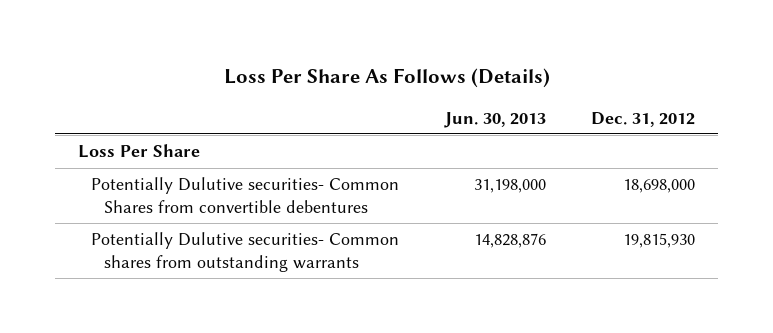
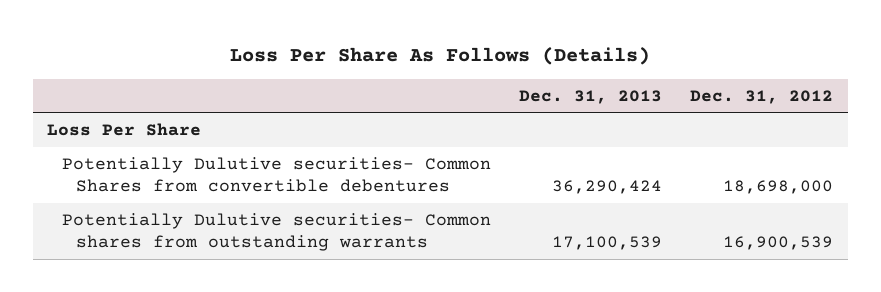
- | Jun. 30, 2013 | Dec. 31, 2012
+ | Dec. 31, 2013 | Dec. 31, 2012
- Potentially Dulutive securities- Common shares from outstanding warrants | 14,828,876 | 19,815,930
+ Potentially Dulutive securities- Common shares from outstanding warrants | 17,100,539 | 16,900,539

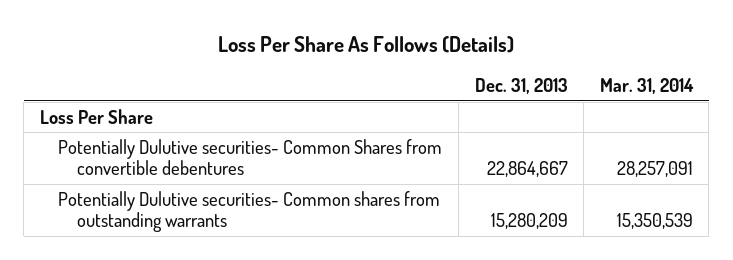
- | Dec. 31, 2013 | Dec. 31, 2012
+ | Dec. 31, 2013 | Mar. 31, 2014
- Potentially Dulutive securities- Common Shares from convertible debentures | 36,290,424 | 18,698,000
- Potentially Dulutive securities- Common shares from outstanding warrants | 17,100,539 | 16,900,539
+ Potentially Dulutive securities- Common Shares from convertible debentures | 22,864,667 | 28,257,091
+ Potentially Dulutive securities- Common shares from outstanding warrants | 15,280,209 | 15,350,539

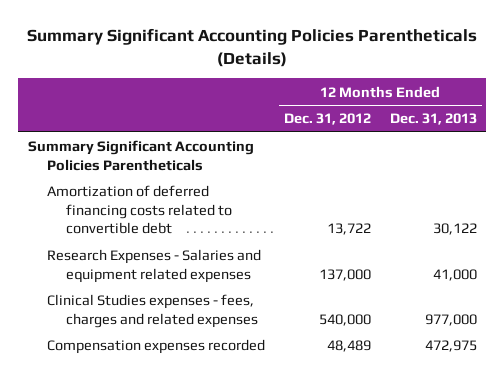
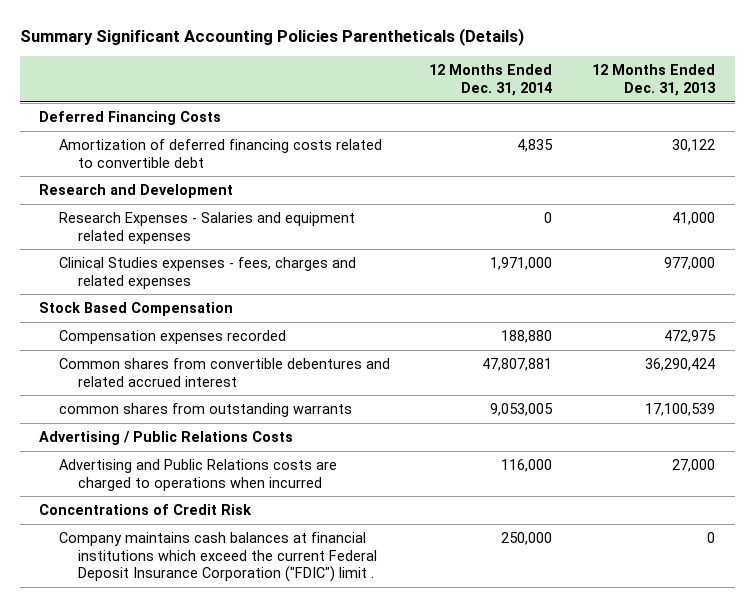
- | 12 Months Ended Dec. 31, 2012 | 12 Months Ended Dec. 31, 2013
+ | 12 Months Ended Dec. 31, 2014 | 12 Months Ended Dec. 31, 2013
- Summary Significant Accounting Policies Parentheticals
+ Deferred Financing Costs
+ Research and Development
+ Stock Based Compensation
+ Common shares from convertible debentures and related accrued interest | 47,807,881 | 36,290,424
+ common shares from outstanding warrants | 9,053,005 | 17,100,539
+ Advertising / Public Relations Costs
+ Advertising and Public Relations costs are charged to operations when incurred | 116,000 | 27,000
+ Concentrations of Credit Risk
+ Company maintains cash balances at financial institutions which exceed the current Federal Deposit Insurance Corporation ("FDIC") limit . | 250,000 | 0

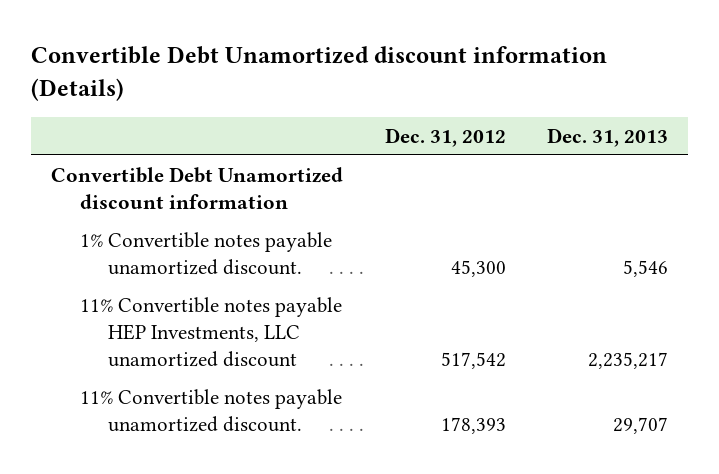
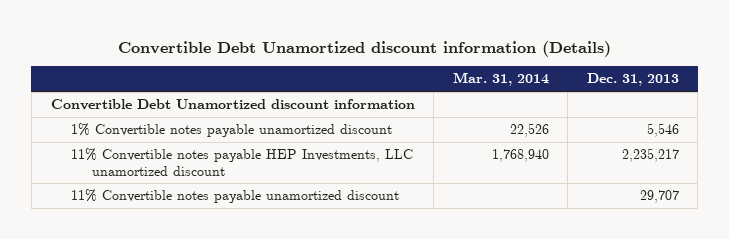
- | Dec. 31, 2012 | Dec. 31, 2013
+ | Mar. 31, 2014 | Dec. 31, 2013
- 1% Convertible notes payable unamortized discount. | 45,300 | 5,546
+ 1% Convertible notes payable unamortized discount | 22,526 | 5,546
- 11% Convertible notes payable unamortized discount. | 178,393 | 29,707
+ 11% Convertible notes payable unamortized discount | | 29,707

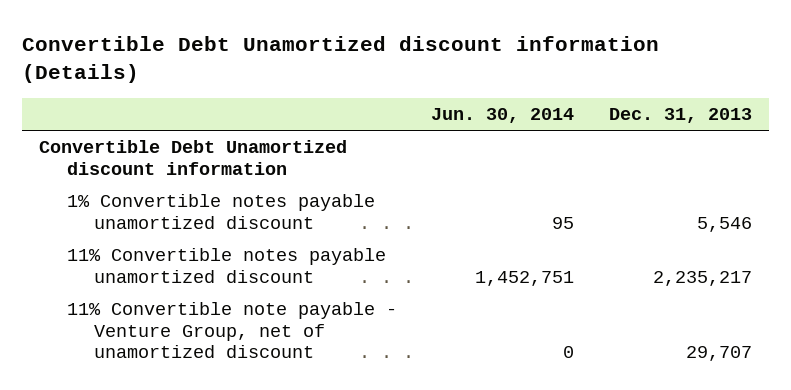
- | Mar. 31, 2014 | Dec. 31, 2013
+ | Jun. 30, 2014 | Dec. 31, 2013
- 11% Convertible notes payable HEP Investments, LLC unamortized discount | 1,768,940 | 2,235,217
- 11% Convertible notes payable unamortized discount | | 29,707
+ 11% Convertible notes payable unamortized discount | 1,452,751 | 2,235,217
+ 11% Convertible note payable - Venture Group, net of unamortized discount | 0 | 29,707

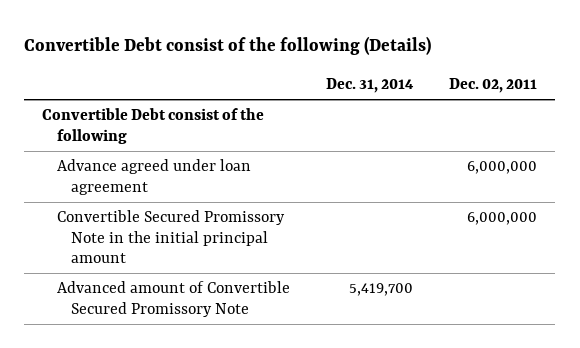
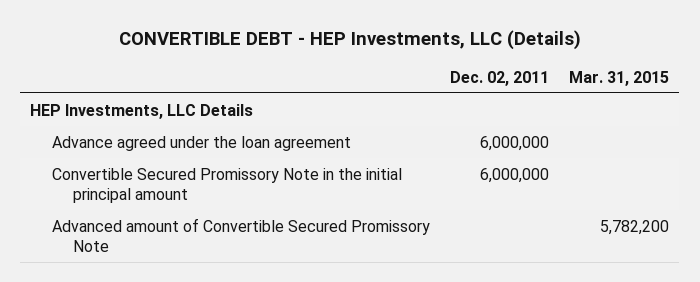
- Convertible Debt consist of the following (Details)
+ CONVERTIBLE DEBT - HEP Investments, LLC (Details)
- | Dec. 31, 2014 | Dec. 02, 2011
+ | Dec. 02, 2011 | Mar. 31, 2015
- Convertible Debt consist of the following
- Advance agreed under loan agreement | | 6,000,000
+ HEP Investments, LLC Details
+ Advance agreed under the loan agreement | 6,000,000 |

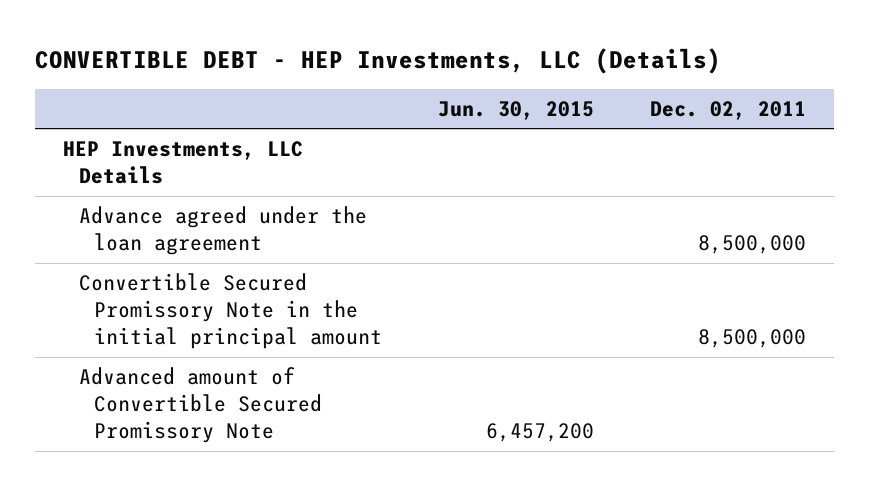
- | Dec. 02, 2011 | Mar. 31, 2015
+ | Jun. 30, 2015 | Dec. 02, 2011
- Advance agreed under the loan agreement | 6,000,000 |
- Convertible Secured Promissory Note in the initial principal amount | 6,000,000 |
+ Advance agreed under the loan agreement | | 8,500,000
+ Convertible Secured Promissory Note in the initial principal amount | | 8,500,000

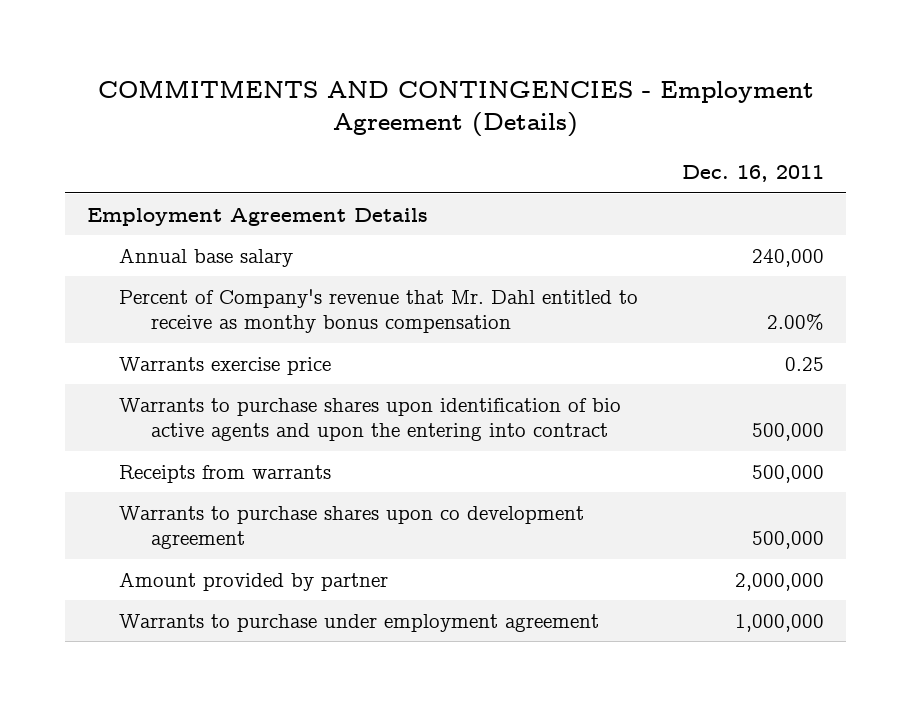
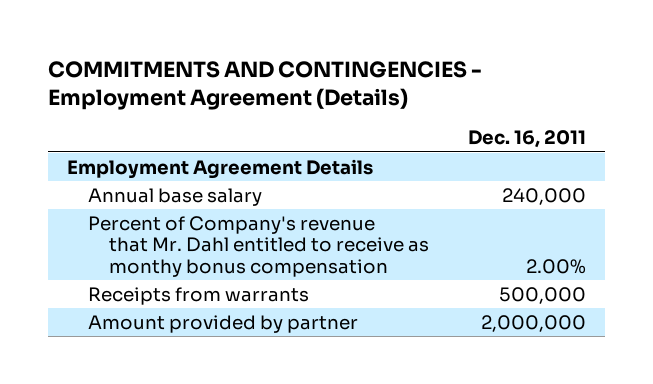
- Warrants exercise price | 0.25
- Warrants to purchase shares upon identification of bio active agents and upon the entering into contract | 500,000
- Warrants to purchase shares upon co development agreement | 500,000
- Warrants to purchase under employment agreement | 1,000,000

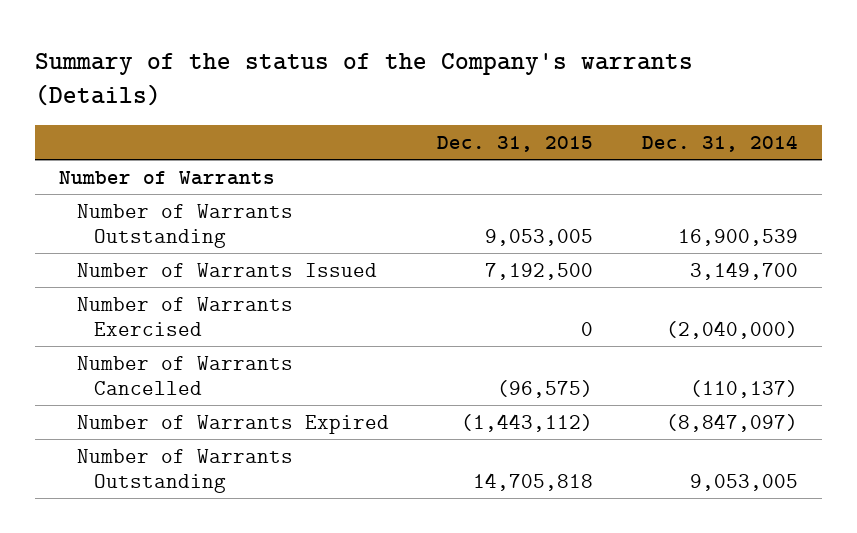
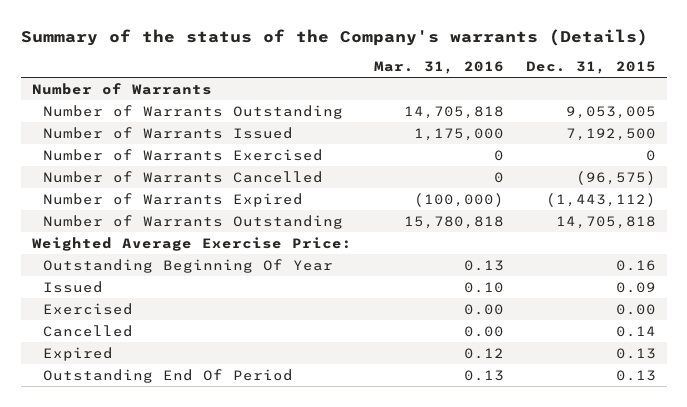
- | Dec. 31, 2015 | Dec. 31, 2014
+ | Mar. 31, 2016 | Dec. 31, 2015
+ Weighted Average Exercise Price:
+ Outstanding Beginning Of Year | 0.13 | 0.16
+ Issued | 0.10 | 0.09
+ Exercised | 0.00 | 0.00
+ Cancelled | 0.00 | 0.14
+ Expired | 0.12 | 0.13
+ Outstanding End Of Period | 0.13 | 0.13

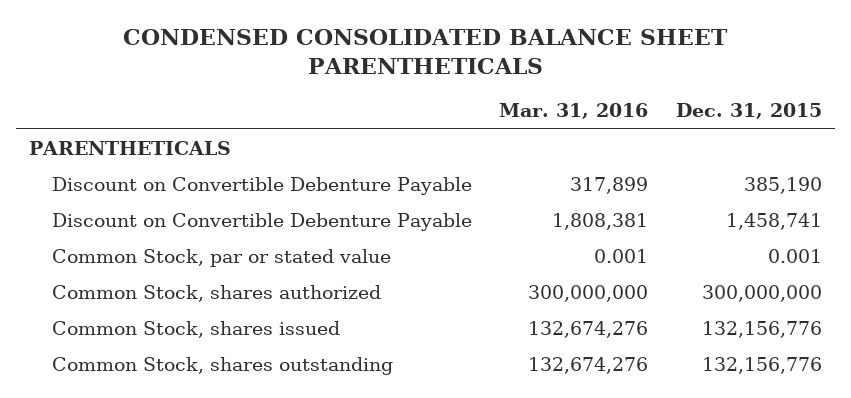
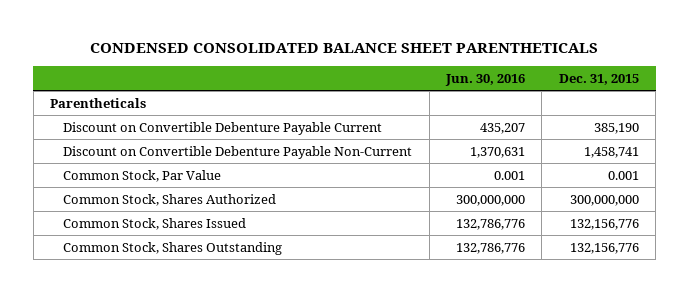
- | Mar. 31, 2016 | Dec. 31, 2015
+ | Jun. 30, 2016 | Dec. 31, 2015
- PARENTHETICALS
- Discount on Convertible Debenture Payable | 317,899 | 385,190
- Discount on Convertible Debenture Payable | 1,808,381 | 1,458,741
- Common Stock, par or stated value | 0.001 | 0.001
- Common Stock, shares authorized | 300,000,000 | 300,000,000
- Common Stock, shares issued | 132,674,276 | 132,156,776
- Common Stock, shares outstanding | 132,674,276 | 132,156,776
+ Parentheticals
+ Discount on Convertible Debenture Payable Current | 435,207 | 385,190
+ Discount on Convertible Debenture Payable Non-Current | 1,370,631 | 1,458,741
+ Common Stock, Par Value | 0.001 | 0.001
+ Common Stock, Shares Authorized | 300,000,000 | 300,000,000
+ Common Stock, Shares Issued | 132,786,776 | 132,156,776
+ Common Stock, Shares Outstanding | 132,786,776 | 132,156,776

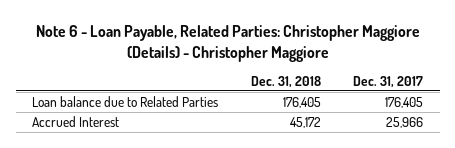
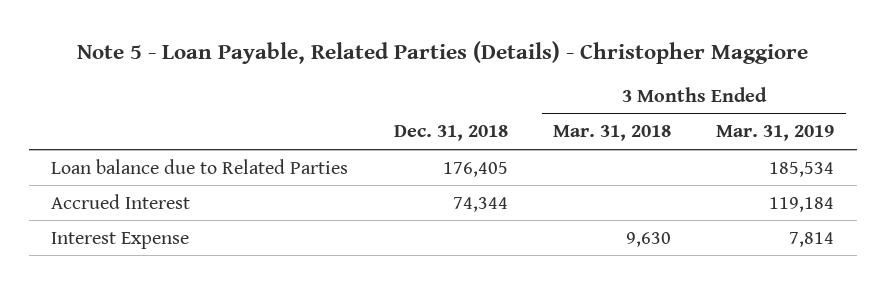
- Note 6 - Loan Payable, Related Parties: Christopher Maggiore (Details) - Christopher Maggiore
+ Note 5 - Loan Payable, Related Parties (Details) - Christopher Maggiore
- | Dec. 31, 2018 | Dec. 31, 2017
+ | Dec. 31, 2018 | 3 Months Ended Mar. 31, 2018 | 3 Months Ended Mar. 31, 2019
- Accrued Interest | 45,172 | 25,966
+ Accrued Interest | 74,344 | | 119,184
+ Interest Expense | | 9,630 | 7,814

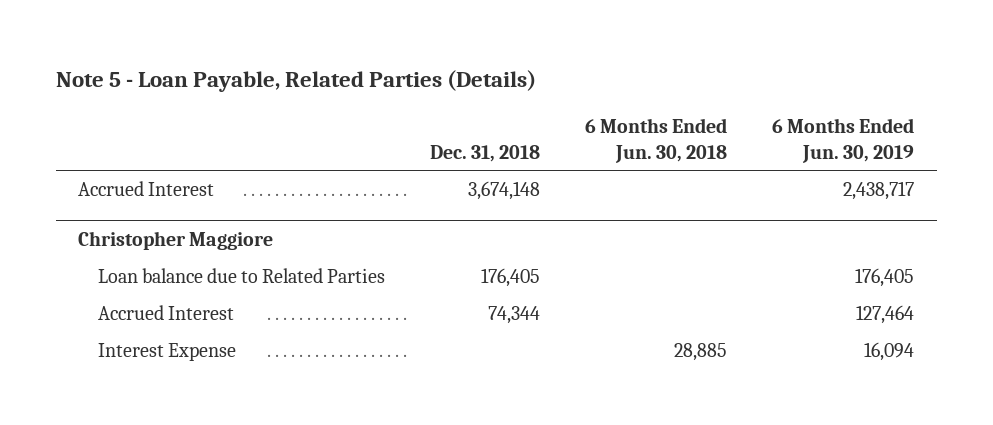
- Note 5 - Loan Payable, Related Parties (Details) - Christopher Maggiore
+ Note 5 - Loan Payable, Related Parties (Details)
- | Dec. 31, 2018 | 3 Months Ended Mar. 31, 2018 | 3 Months Ended Mar. 31, 2019
+ | Dec. 31, 2018 | 6 Months Ended Jun. 30, 2018 | 6 Months Ended Jun. 30, 2019
+ Accrued Interest | 3,674,148 | | 2,438,717
+ Christopher Maggiore

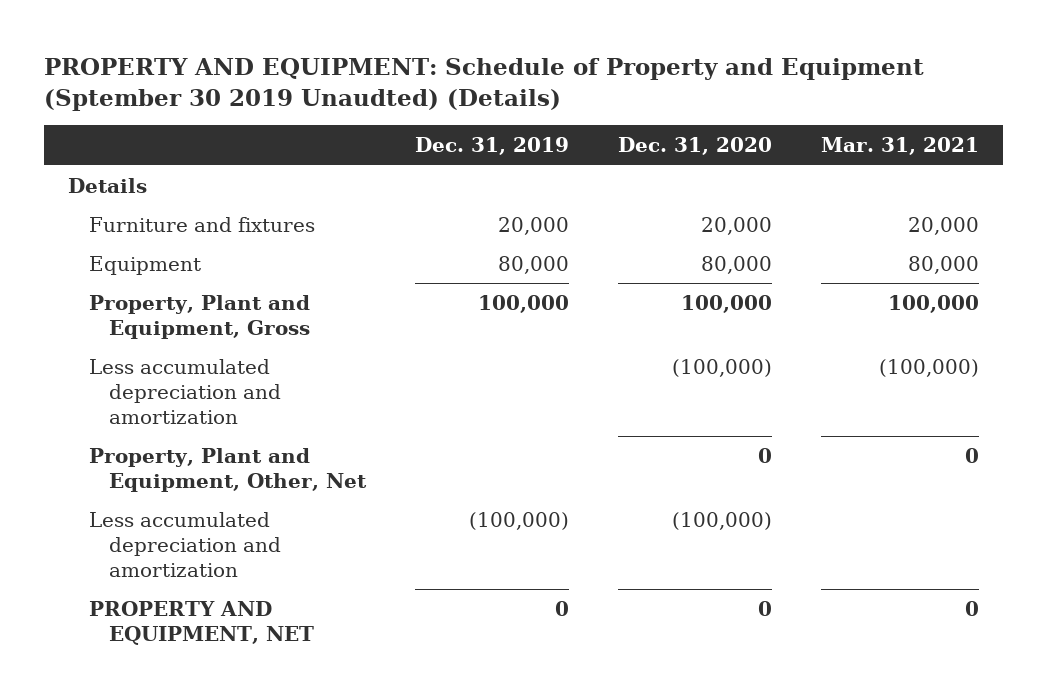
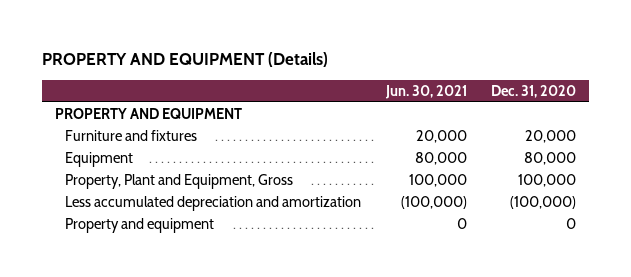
- PROPERTY AND EQUIPMENT: Schedule of Property and Equipment (Sptember 30 2019 Unaudted) (Details)
+ PROPERTY AND EQUIPMENT (Details)
- | Dec. 31, 2019 | Dec. 31, 2020 | Mar. 31, 2021
+ | Jun. 30, 2021 | Dec. 31, 2020
- Details
+ PROPERTY AND EQUIPMENT
- Property, Plant and Equipment, Other, Net | | 0 | 0
- Less accumulated depreciation and amortization | (100,000) | (100,000) |
- PROPERTY AND EQUIPMENT, NET | 0 | 0 | 0
+ Property and equipment | 0 | 0

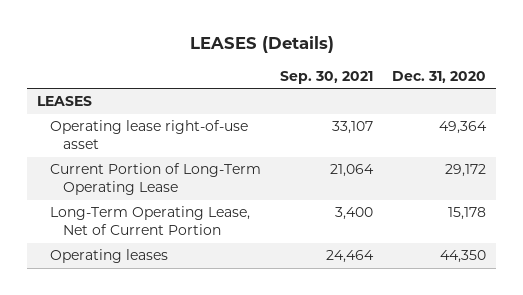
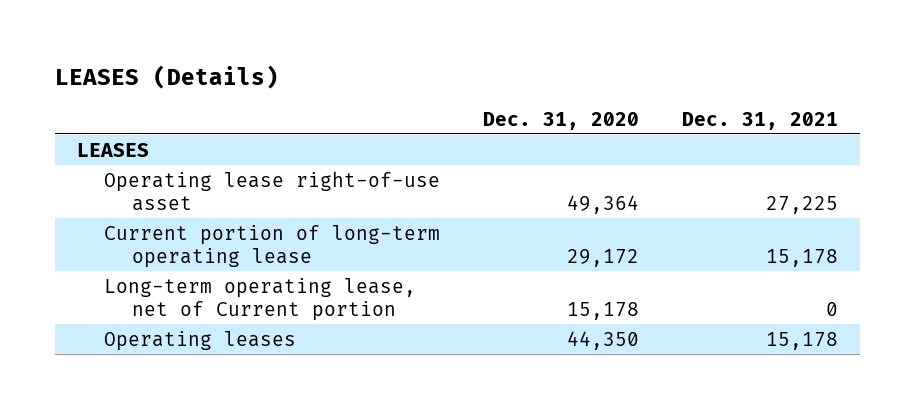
- | Sep. 30, 2021 | Dec. 31, 2020
+ | Dec. 31, 2020 | Dec. 31, 2021
- Current Portion of Long-Term Operating Lease | 21,064 | 29,172
- Long-Term Operating Lease, Net of Current Portion | 3,400 | 15,178
+ Current portion of long-term operating lease | 29,172 | 15,178
+ Long-term operating lease, net of Current portion | 15,178 | 0

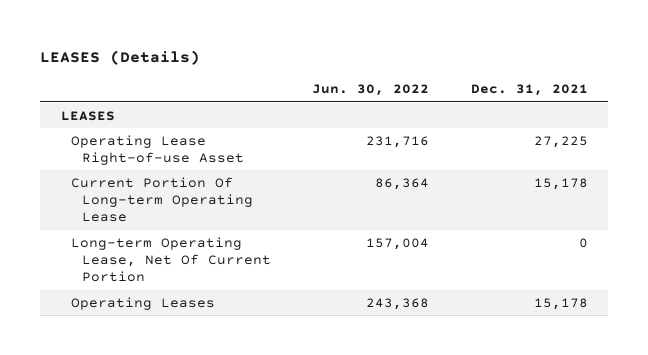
- | Dec. 31, 2020 | Dec. 31, 2021
+ | Jun. 30, 2022 | Dec. 31, 2021
- Operating lease right-of-use asset | 49,364 | 27,225
- Current portion of long-term operating lease | 29,172 | 15,178
- Long-term operating lease, net of Current portion | 15,178 | 0
- Operating leases | 44,350 | 15,178
+ Operating Lease Right-of-use Asset | 231,716 | 27,225
+ Current Portion Of Long-term Operating Lease | 86,364 | 15,178
+ Long-term Operating Lease, Net Of Current Portion | 157,004 | 0
+ Operating Leases | 243,368 | 15,178

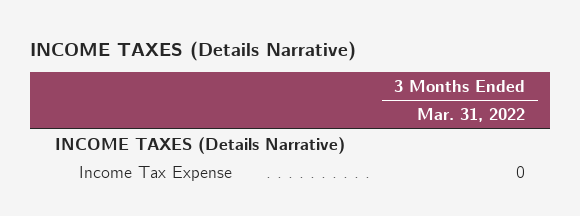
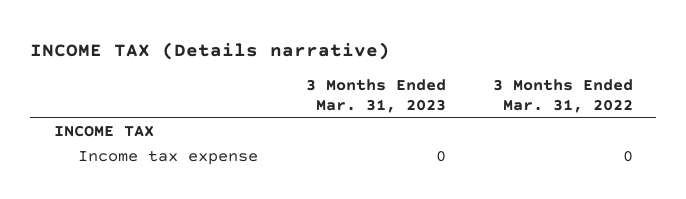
- INCOME TAXES (Details Narrative)
+ INCOME TAX (Details narrative)
- | 3 Months Ended Mar. 31, 2022
+ | 3 Months Ended Mar. 31, 2023 | 3 Months Ended Mar. 31, 2022
- INCOME TAXES (Details Narrative)
- Income Tax Expense | 0
+ INCOME TAX
+ Income tax expense | 0 | 0

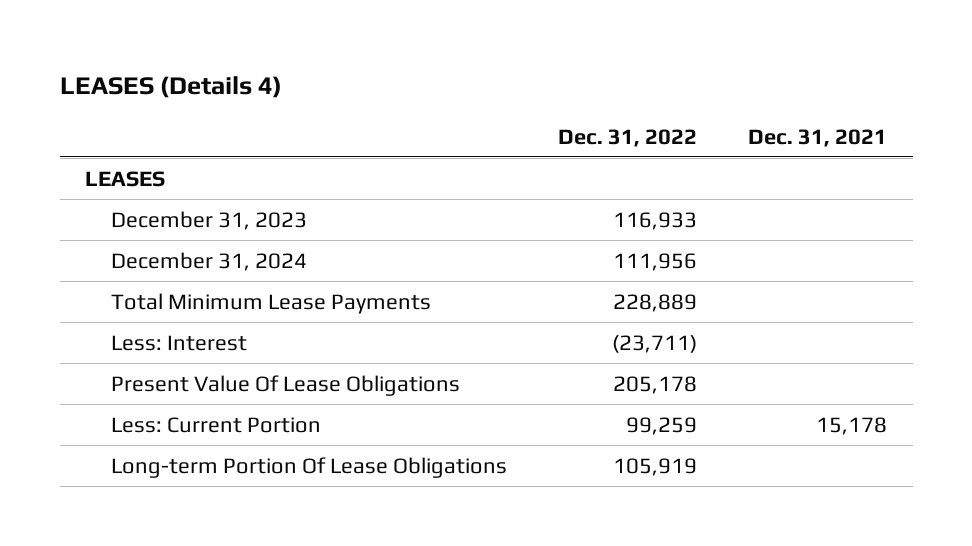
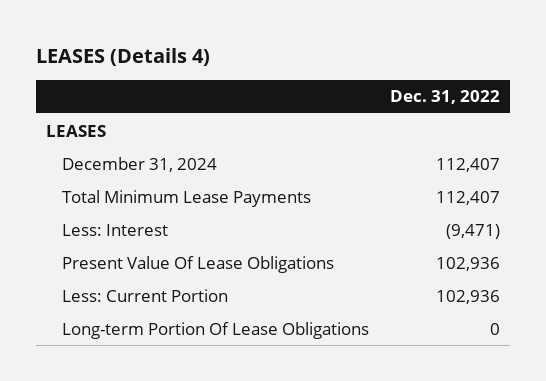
- | Dec. 31, 2022 | Dec. 31, 2021
+ | Dec. 31, 2022
- December 31, 2023 | 116,933 |
- December 31, 2024 | 111,956 |
- Total Minimum Lease Payments | 228,889 |
- Less: Interest | (23,711) |
- Present Value Of Lease Obligations | 205,178 |
- Less: Current Portion | 99,259 | 15,178
- Long-term Portion Of Lease Obligations | 105,919 |
+ December 31, 2024 | 112,407
+ Total Minimum Lease Payments | 112,407
+ Less: Interest | (9,471)
+ Present Value Of Lease Obligations | 102,936
+ Less: Current Portion | 102,936
+ Long-term Portion Of Lease Obligations | 0

